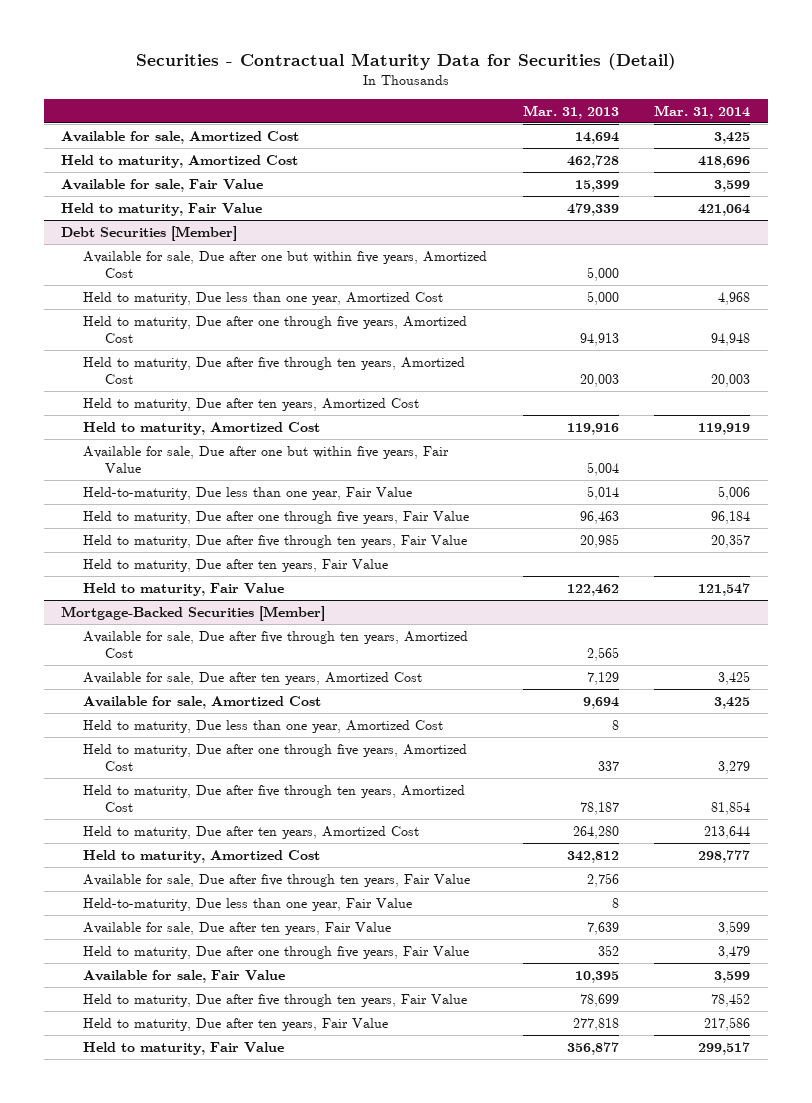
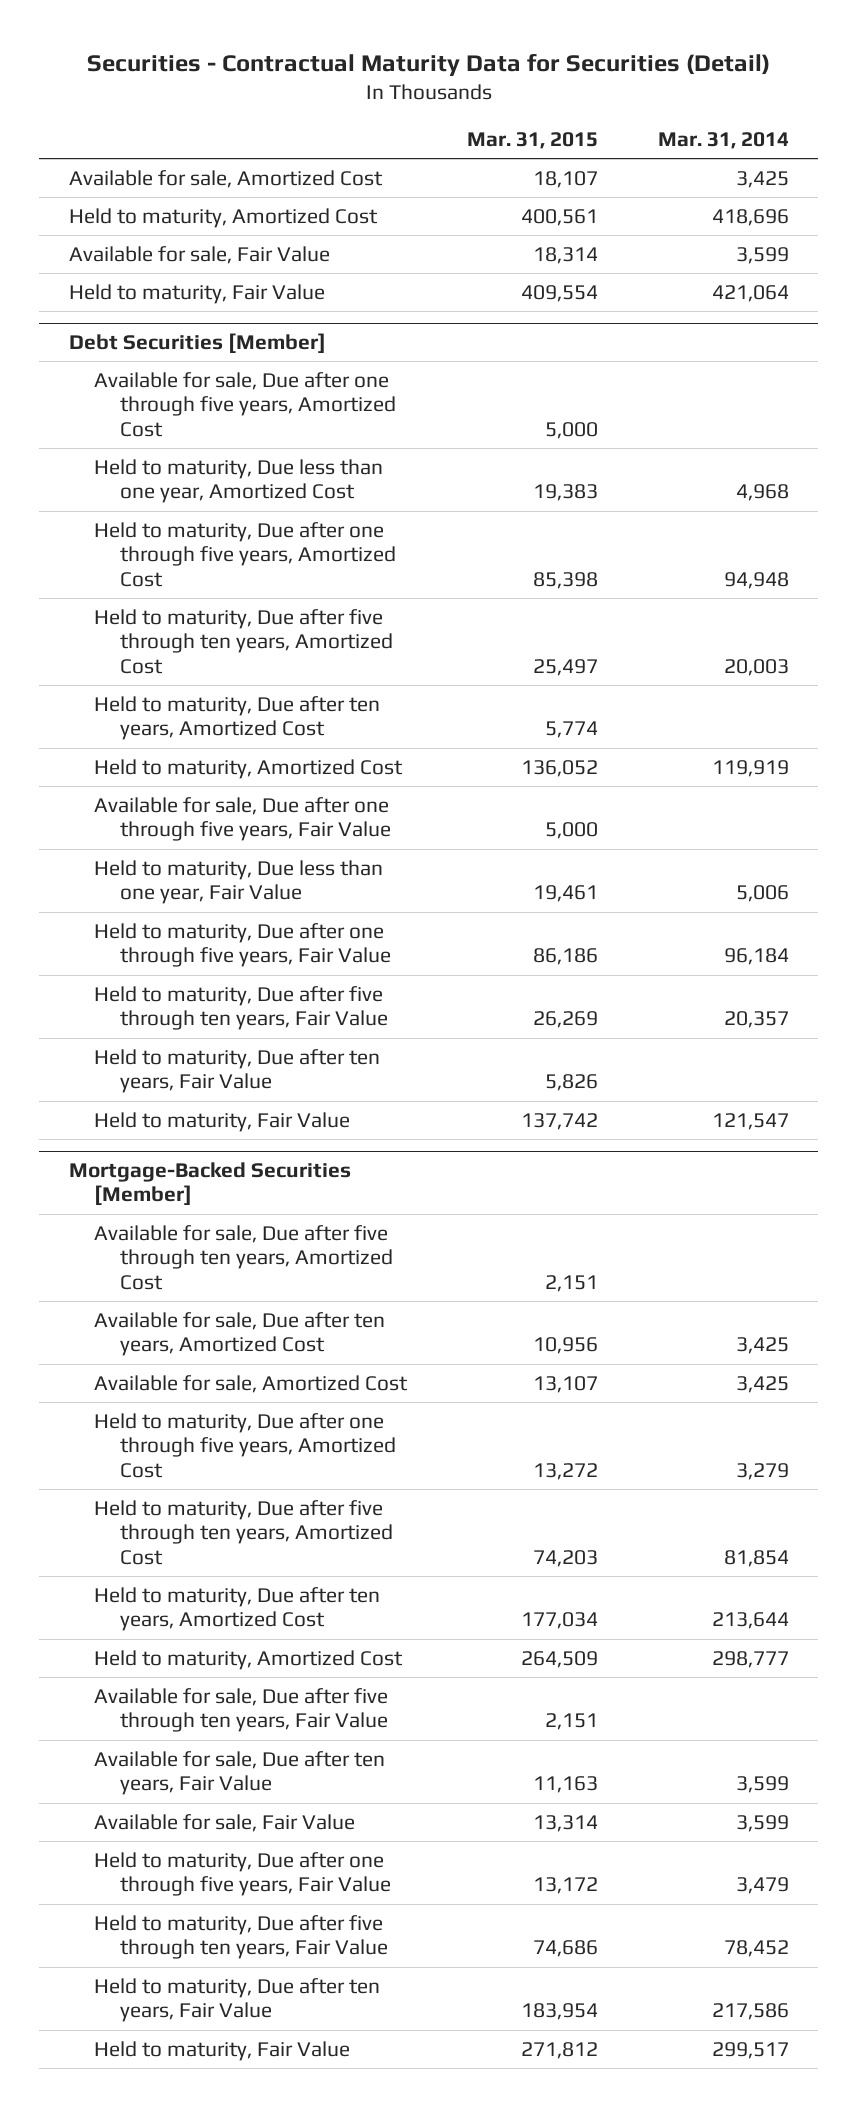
- | Mar. 31, 2013 | Mar. 31, 2014
+ | Mar. 31, 2015 | Mar. 31, 2014
@ Debt Securities [Member]
- Available for sale, Due after one but within five years, Amortized Cost | 5,000 |
+ Available for sale, Due after one through five years, Amortized Cost | 5,000 |
- Available for sale, Due after one but within five years, Fair Value | 5,004 |
- Held-to-maturity, Due less than one year, Fair Value | 5,014 | 5,006
+ Available for sale, Due after one through five years, Fair Value | 5,000 |
+ Held to maturity, Due less than one year, Fair Value | 19,461 | 5,006
@ Mortgage-Backed Securities [Member]
- Held to maturity, Due less than one year, Amortized Cost | 8 |
- Held-to-maturity, Due less than one year, Fair Value | 8 |
moved down: Held to maturity, Due after one through five years, Fair Value | 13,172 | 3,479

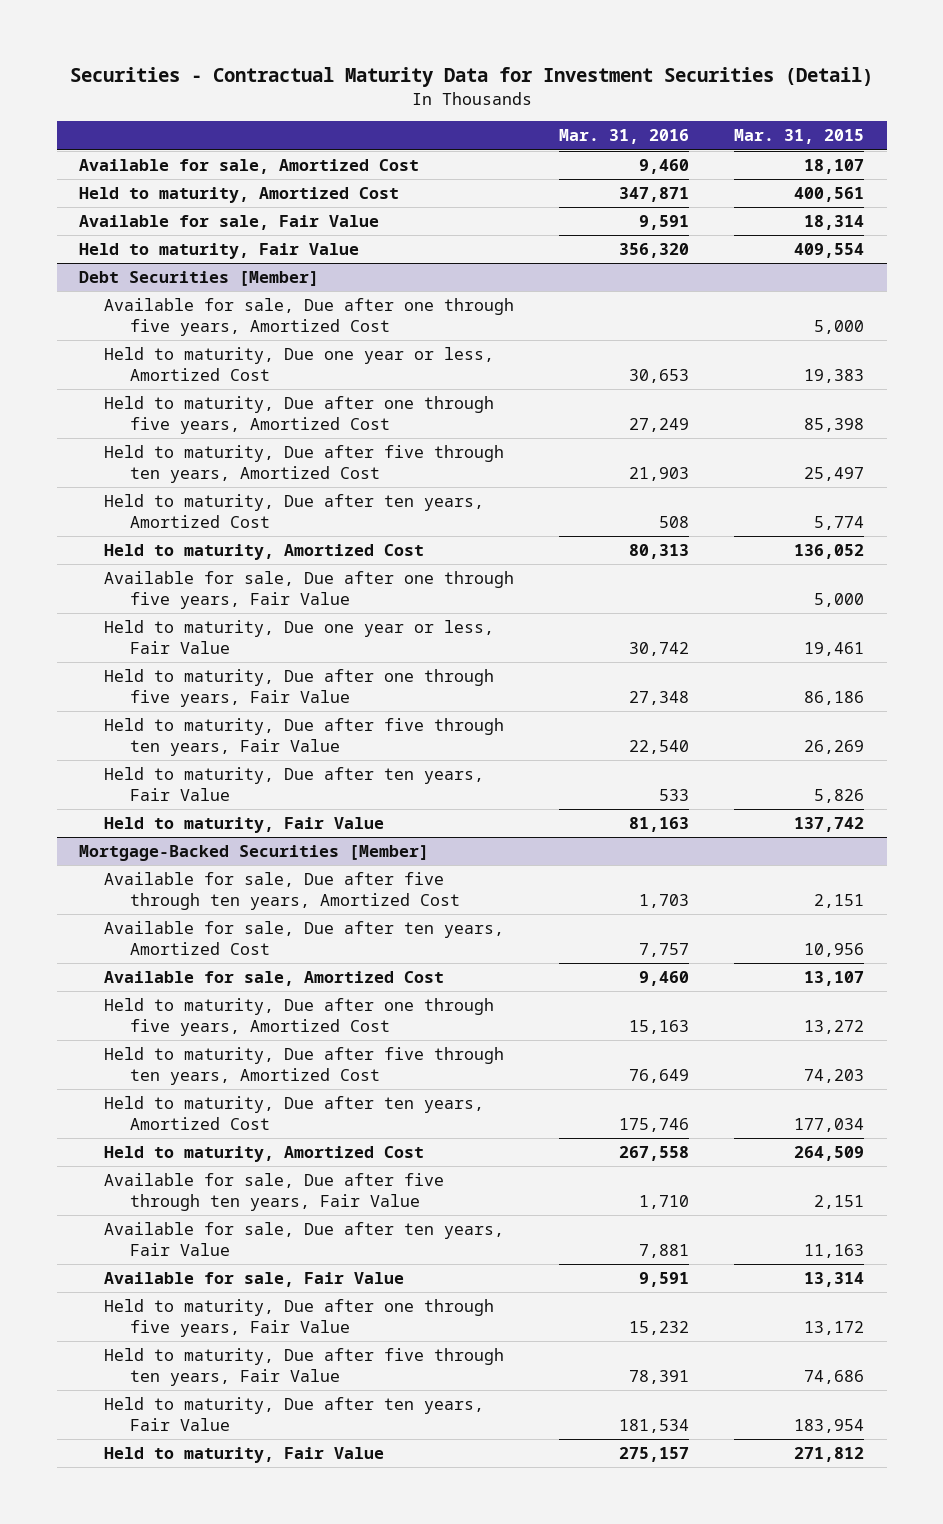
- Securities - Contractual Maturity Data for Securities (Detail)
+ Securities - Contractual Maturity Data for Investment Securities (Detail)
- | Mar. 31, 2015 | Mar. 31, 2014
+ | Mar. 31, 2016 | Mar. 31, 2015
@ Debt Securities [Member]
- Held to maturity, Due less than one year, Amortized Cost | 19,383 | 4,968
+ Held to maturity, Due one year or less, Amortized Cost | 30,653 | 19,383
- Held to maturity, Due less than one year, Fair Value | 19,461 | 5,006
+ Held to maturity, Due one year or less, Fair Value | 30,742 | 19,461

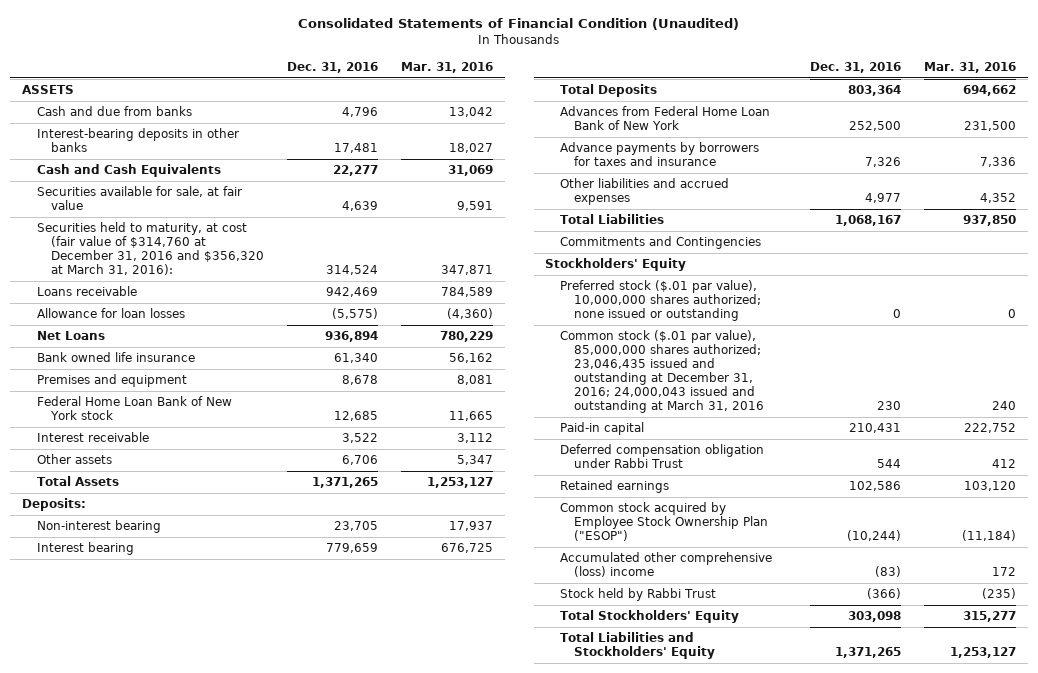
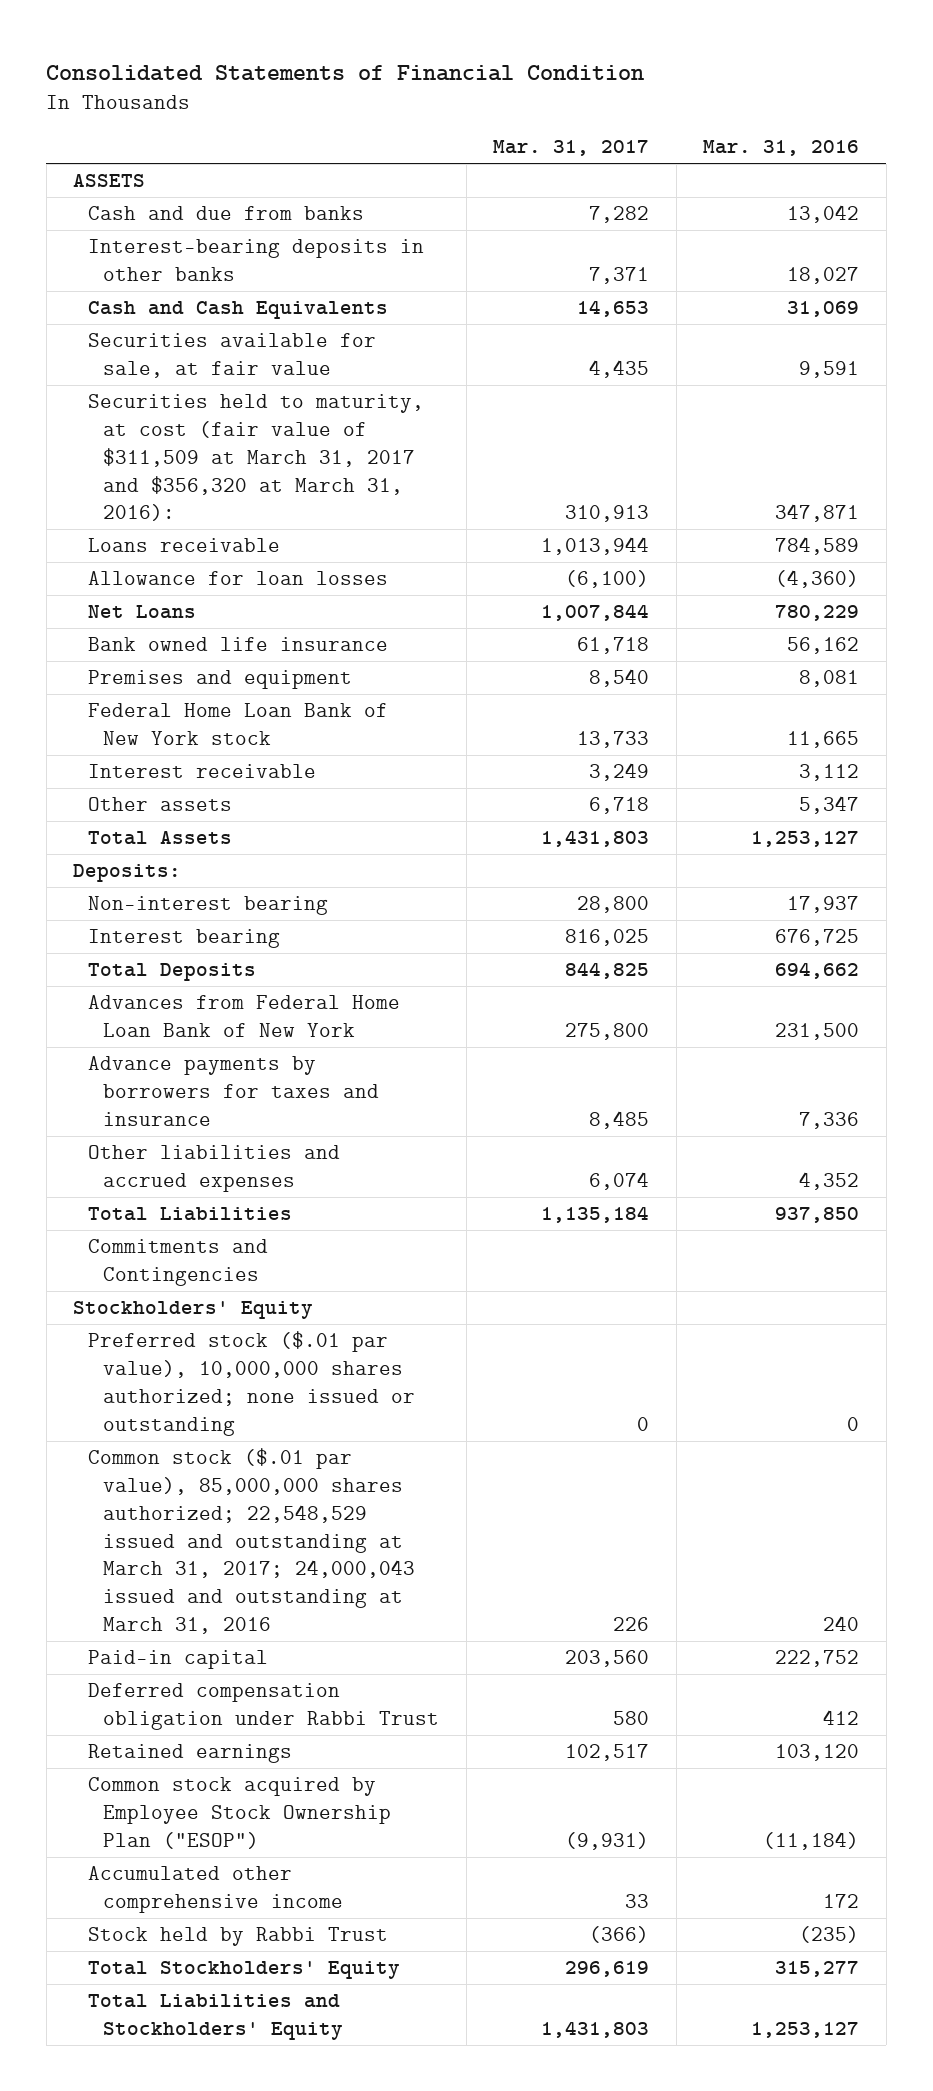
- Consolidated Statements of Financial Condition (Unaudited)
+ Consolidated Statements of Financial Condition
- | Dec. 31, 2016 | Mar. 31, 2016
+ | Mar. 31, 2017 | Mar. 31, 2016
- Securities held to maturity, at cost (fair value of $314,760 at December 31, 2016 and $356,320 at March 31, 2016): | 314,524 | 347,871
+ Securities held to maturity, at cost (fair value of $311,509 at March 31, 2017 and $356,320 at March 31, 2016): | 310,913 | 347,871
- Common stock ($.01 par value), 85,000,000 shares authorized; 23,046,435 issued and outstanding at December 31, 2016; 24,000,043 issued and outstanding at March 31, 2016 | 230 | 240
+ Common stock ($.01 par value), 85,000,000 shares authorized; 22,548,529 issued and outstanding at March 31, 2017; 24,000,043 issued and outstanding at March 31, 2016 | 226 | 240
- Accumulated other comprehensive (loss) income | (83) | 172
+ Accumulated other comprehensive income | 33 | 172

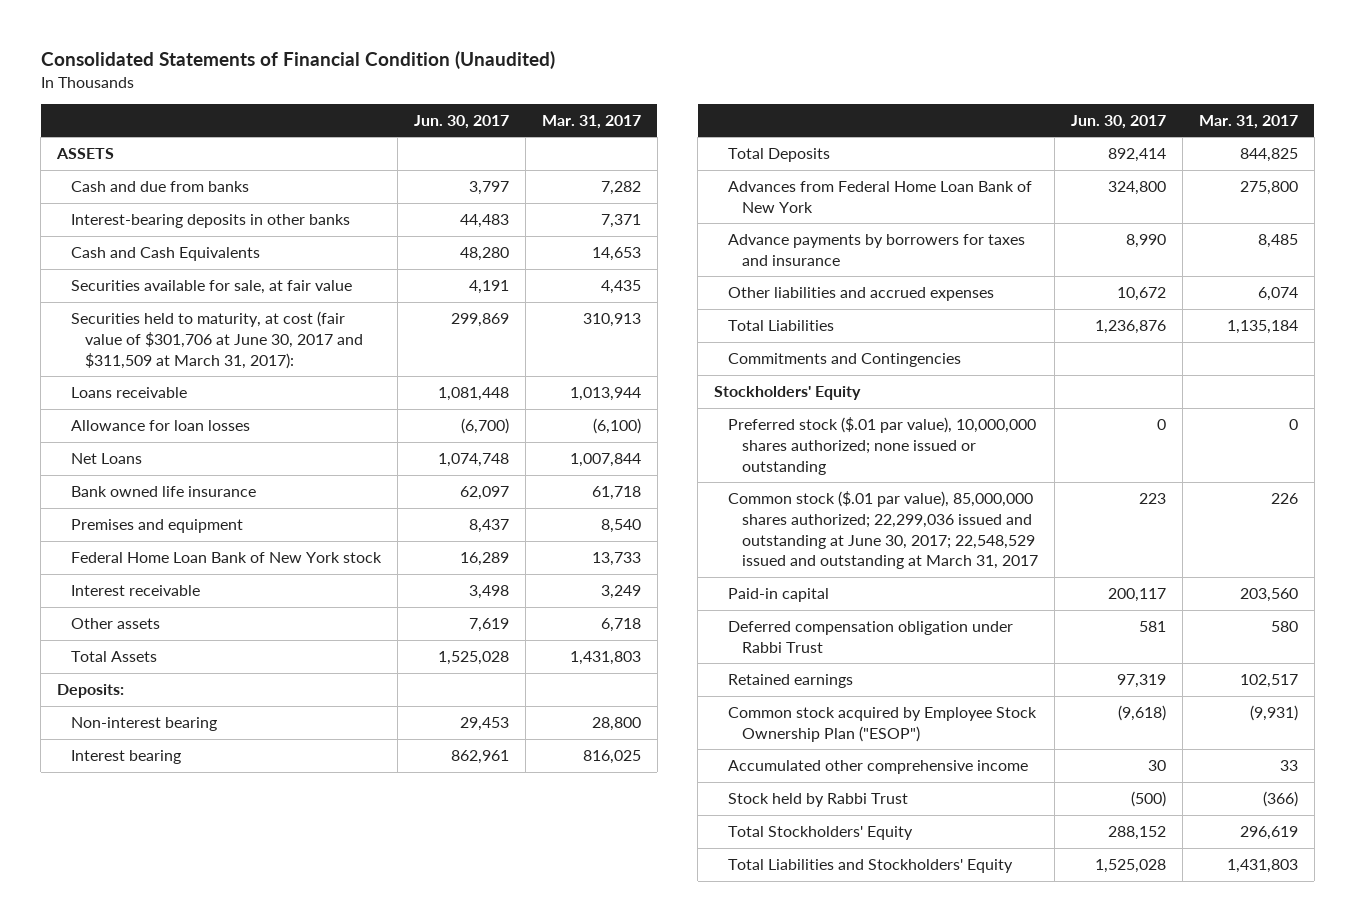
- Consolidated Statements of Financial Condition
+ Consolidated Statements of Financial Condition (Unaudited)
- | Mar. 31, 2017 | Mar. 31, 2016
+ | Jun. 30, 2017 | Mar. 31, 2017
- Securities held to maturity, at cost (fair value of $311,509 at March 31, 2017 and $356,320 at March 31, 2016): | 310,913 | 347,871
+ Securities held to maturity, at cost (fair value of $301,706 at June 30, 2017 and $311,509 at March 31, 2017): | 299,869 | 310,913
- Common stock ($.01 par value), 85,000,000 shares authorized; 22,548,529 issued and outstanding at March 31, 2017; 24,000,043 issued and outstanding at March 31, 2016 | 226 | 240
+ Common stock ($.01 par value), 85,000,000 shares authorized; 22,299,036 issued and outstanding at June 30, 2017; 22,548,529 issued and outstanding at March 31, 2017 | 223 | 226

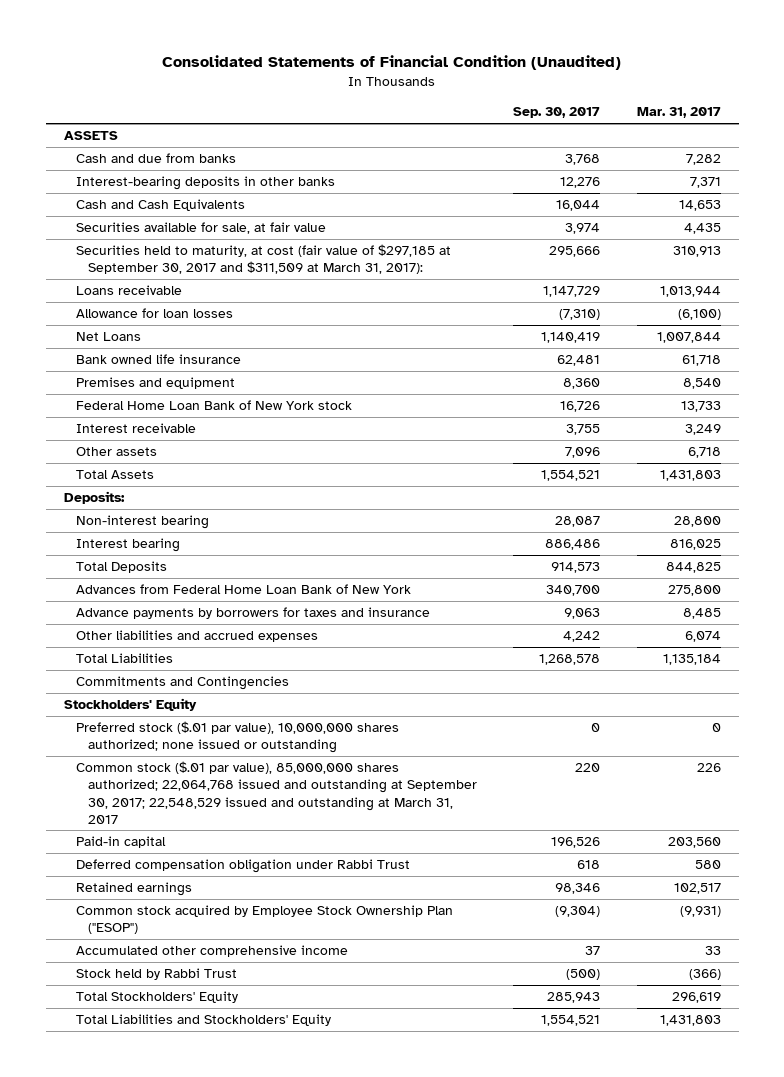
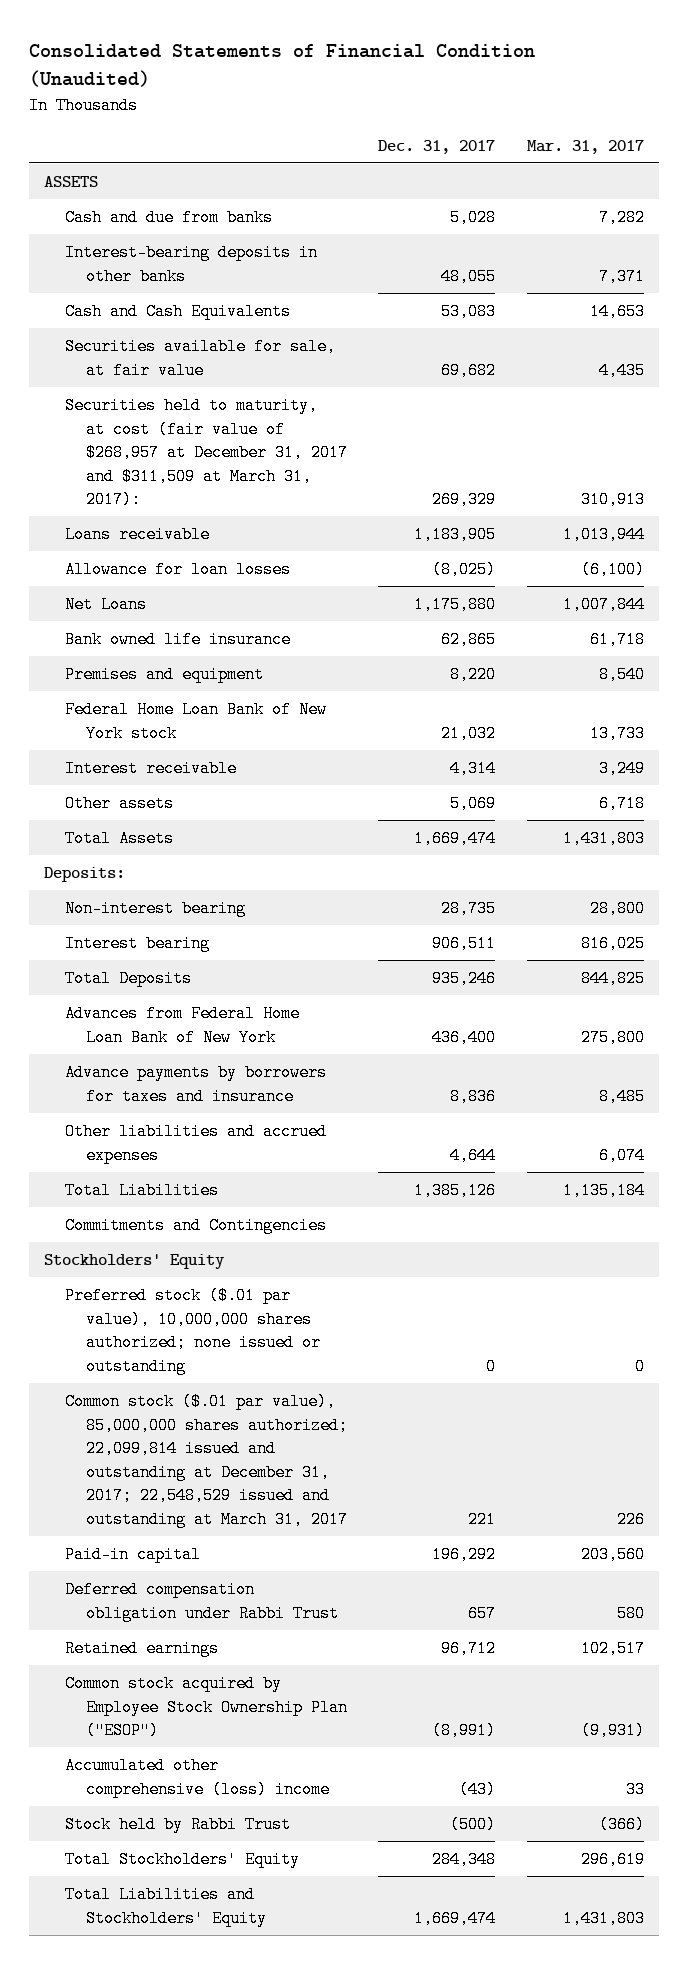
- | Sep. 30, 2017 | Mar. 31, 2017
+ | Dec. 31, 2017 | Mar. 31, 2017
- Securities held to maturity, at cost (fair value of $297,185 at September 30, 2017 and $311,509 at March 31, 2017): | 295,666 | 310,913
+ Securities held to maturity, at cost (fair value of $268,957 at December 31, 2017 and $311,509 at March 31, 2017): | 269,329 | 310,913
- Common stock ($.01 par value), 85,000,000 shares authorized; 22,064,768 issued and outstanding at September 30, 2017; 22,548,529 issued and outstanding at March 31, 2017 | 220 | 226
+ Common stock ($.01 par value), 85,000,000 shares authorized; 22,099,814 issued and outstanding at December 31, 2017; 22,548,529 issued and outstanding at March 31, 2017 | 221 | 226
- Accumulated other comprehensive income | 37 | 33
+ Accumulated other comprehensive (loss) income | (43) | 33

